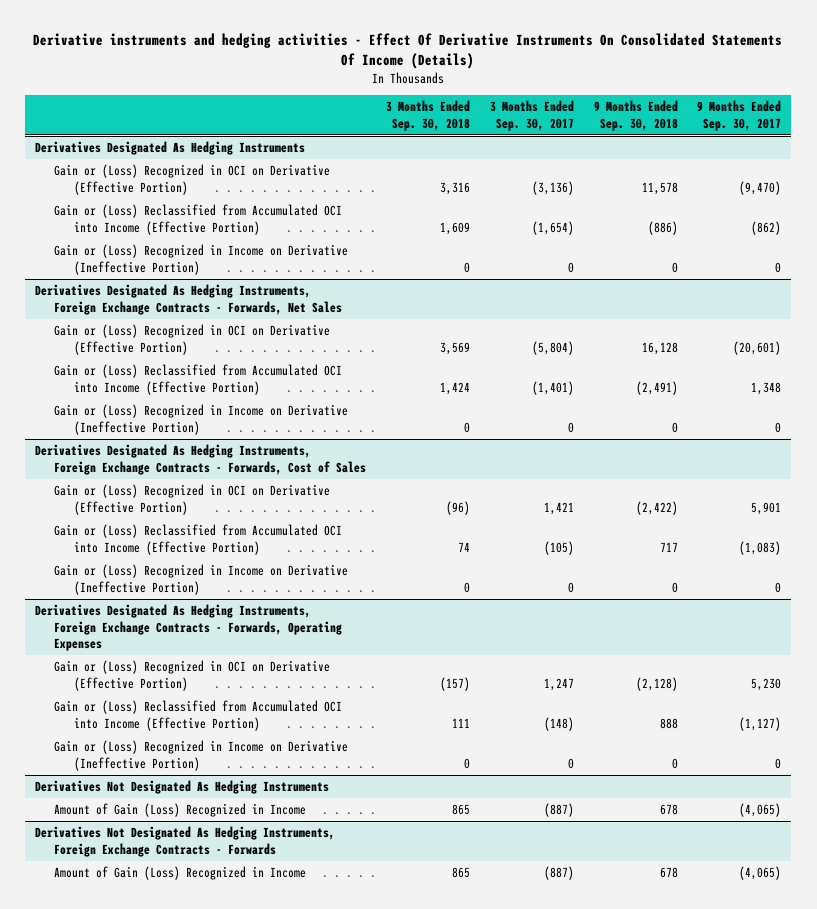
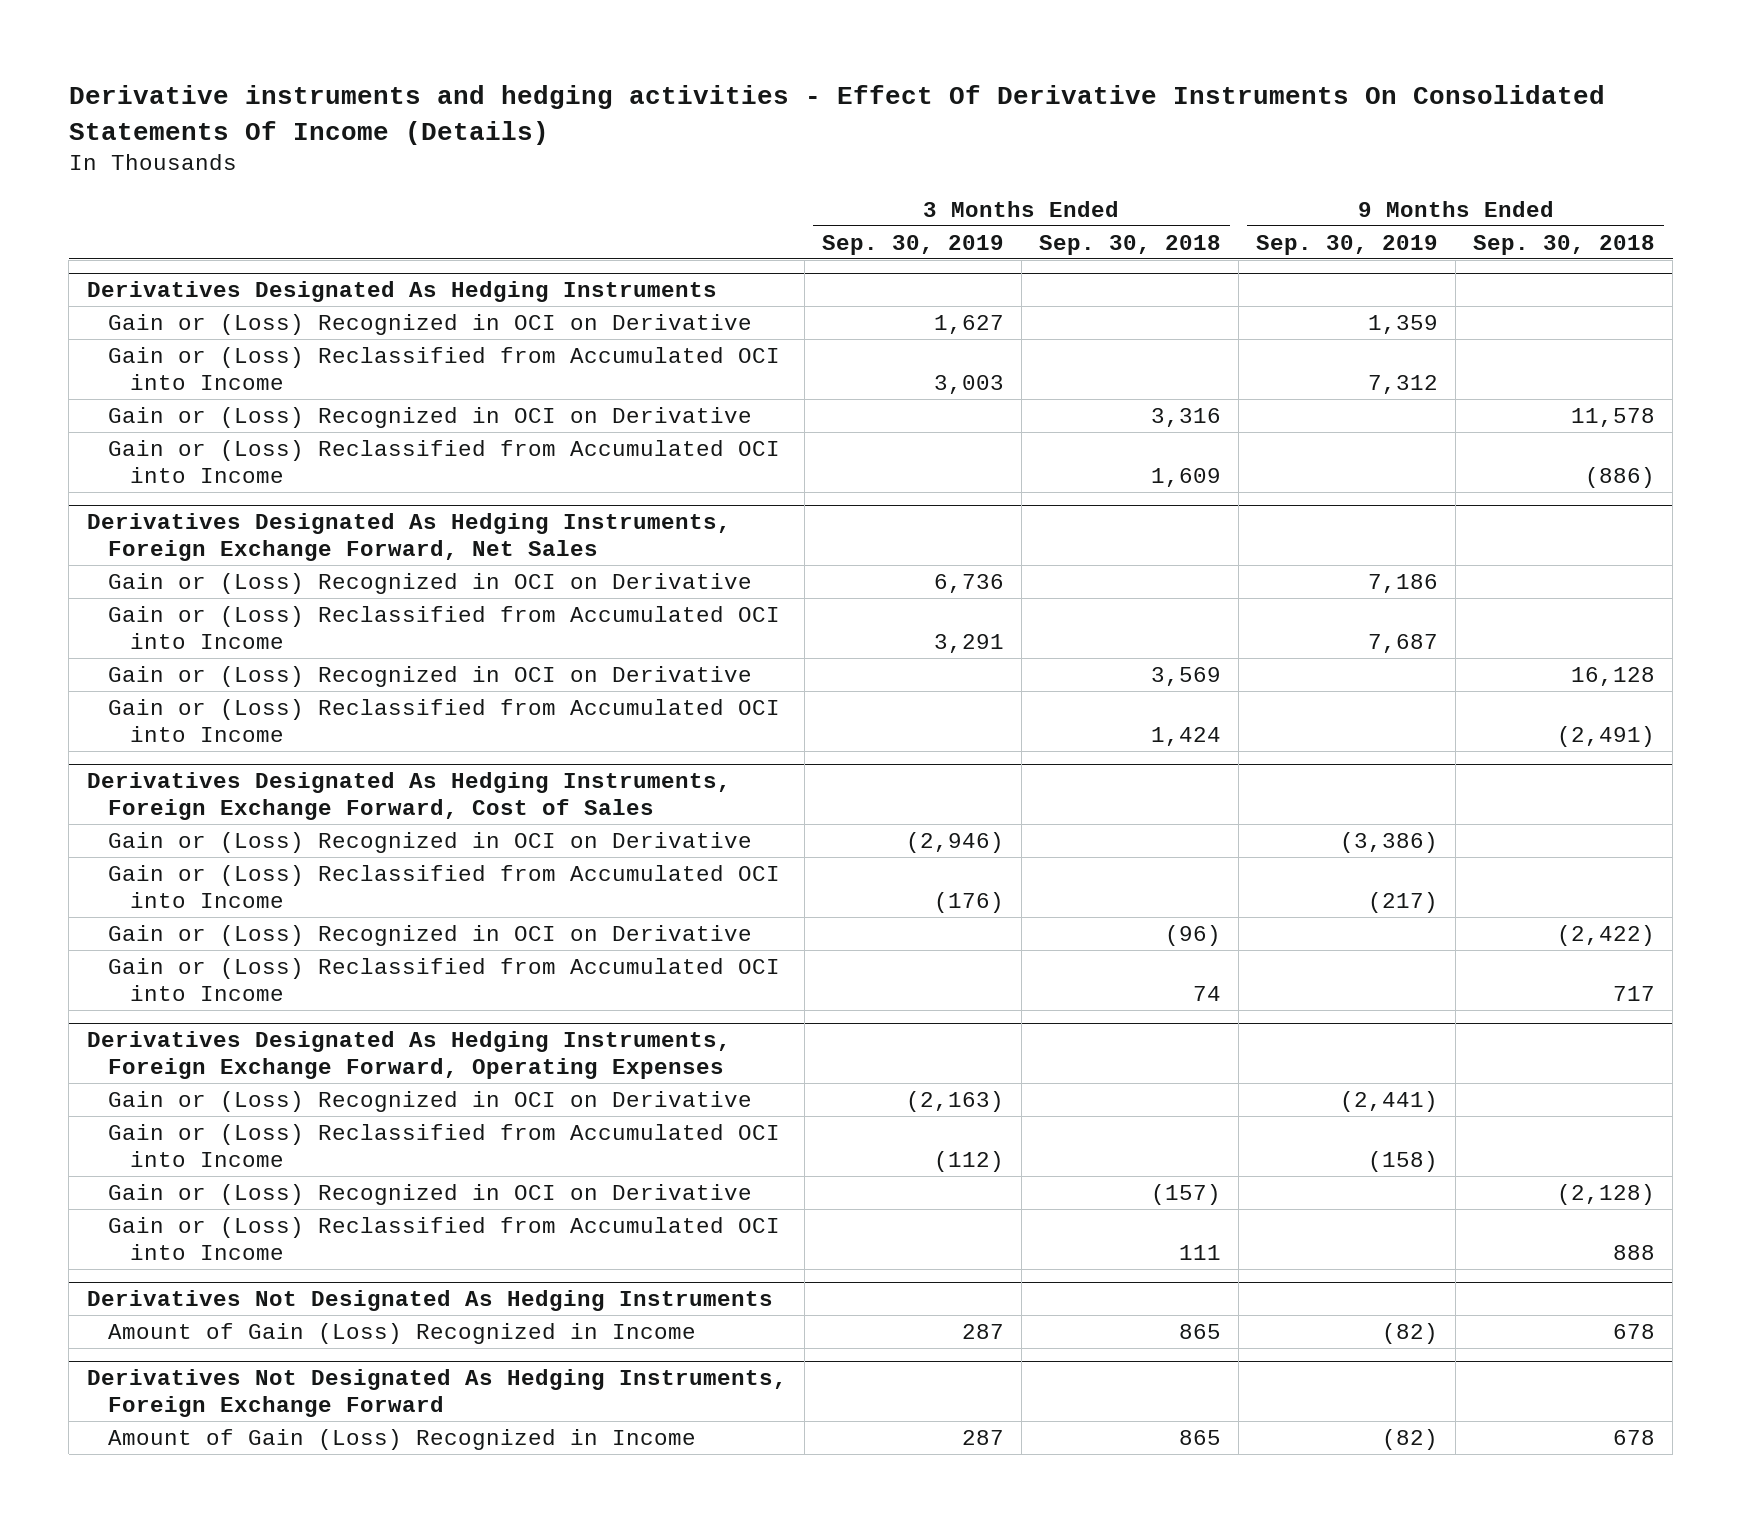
- | 3 Months Ended Sep. 30, 2018 | 3 Months Ended Sep. 30, 2017 | 9 Months Ended Sep. 30, 2018 | 9 Months Ended Sep. 30, 2017
+ | 3 Months Ended Sep. 30, 2019 | 3 Months Ended Sep. 30, 2018 | 9 Months Ended Sep. 30, 2019 | 9 Months Ended Sep. 30, 2018
@ Derivatives Designated As Hedging Instruments
- Gain or (Loss) Recognized in OCI on Derivative (Effective Portion) | 3,316 | (3,136) | 11,578 | (9,470)
- Gain or (Loss) Reclassified from Accumulated OCI into Income (Effective Portion) | 1,609 | (1,654) | (886) | (862)
- Gain or (Loss) Recognized in Income on Derivative (Ineffective Portion) | 0 | 0 | 0 | 0
- Derivatives Designated As Hedging Instruments, Foreign Exchange Contracts - Forwards, Net Sales
- Gain or (Loss) Recognized in OCI on Derivative (Effective Portion) | 3,569 | (5,804) | 16,128 | (20,601)
- Gain or (Loss) Reclassified from Accumulated OCI into Income (Effective Portion) | 1,424 | (1,401) | (2,491) | 1,348
- Gain or (Loss) Recognized in Income on Derivative (Ineffective Portion) | 0 | 0 | 0 | 0
- Derivatives Designated As Hedging Instruments, Foreign Exchange Contracts - Forwards, Cost of Sales
- Gain or (Loss) Recognized in OCI on Derivative (Effective Portion) | (96) | 1,421 | (2,422) | 5,901
- Gain or (Loss) Reclassified from Accumulated OCI into Income (Effective Portion) | 74 | (105) | 717 | (1,083)
- Gain or (Loss) Recognized in Income on Derivative (Ineffective Portion) | 0 | 0 | 0 | 0
- Derivatives Designated As Hedging Instruments, Foreign Exchange Contracts - Forwards, Operating Expenses
- Gain or (Loss) Recognized in OCI on Derivative (Effective Portion) | (157) | 1,247 | (2,128) | 5,230
- Gain or (Loss) Reclassified from Accumulated OCI into Income (Effective Portion) | 111 | (148) | 888 | (1,127)
- Gain or (Loss) Recognized in Income on Derivative (Ineffective Portion) | 0 | 0 | 0 | 0
@ Derivatives Designated As Hedging Instruments
+ Gain or (Loss) Recognized in OCI on Derivative | 1,627 | | 1,359 |
+ Gain or (Loss) Reclassified from Accumulated OCI into Income | 3,003 | | 7,312 |
+ Gain or (Loss) Recognized in OCI on Derivative | | 3,316 | | 11,578
+ Gain or (Loss) Reclassified from Accumulated OCI into Income | | 1,609 | | (886)
+ Derivatives Designated As Hedging Instruments, Foreign Exchange Forward, Net Sales
+ Gain or (Loss) Recognized in OCI on Derivative | 6,736 | | 7,186 |
+ Gain or (Loss) Reclassified from Accumulated OCI into Income | 3,291 | | 7,687 |
+ Gain or (Loss) Recognized in OCI on Derivative | | 3,569 | | 16,128
+ Gain or (Loss) Reclassified from Accumulated OCI into Income | | 1,424 | | (2,491)
+ Derivatives Designated As Hedging Instruments, Foreign Exchange Forward, Cost of Sales
+ Gain or (Loss) Recognized in OCI on Derivative | (2,946) | | (3,386) |
+ Gain or (Loss) Reclassified from Accumulated OCI into Income | (176) | | (217) |
+ Gain or (Loss) Recognized in OCI on Derivative | | (96) | | (2,422)
+ Gain or (Loss) Reclassified from Accumulated OCI into Income | | 74 | | 717
+ Derivatives Designated As Hedging Instruments, Foreign Exchange Forward, Operating Expenses
+ Gain or (Loss) Recognized in OCI on Derivative | (2,163) | | (2,441) |
+ Gain or (Loss) Reclassified from Accumulated OCI into Income | (112) | | (158) |
+ Gain or (Loss) Recognized in OCI on Derivative | | (157) | | (2,128)
+ Gain or (Loss) Reclassified from Accumulated OCI into Income | | 111 | | 888
- Derivatives Not Designated As Hedging Instruments, Foreign Exchange Contracts - Forwards
+ Derivatives Not Designated As Hedging Instruments, Foreign Exchange Forward

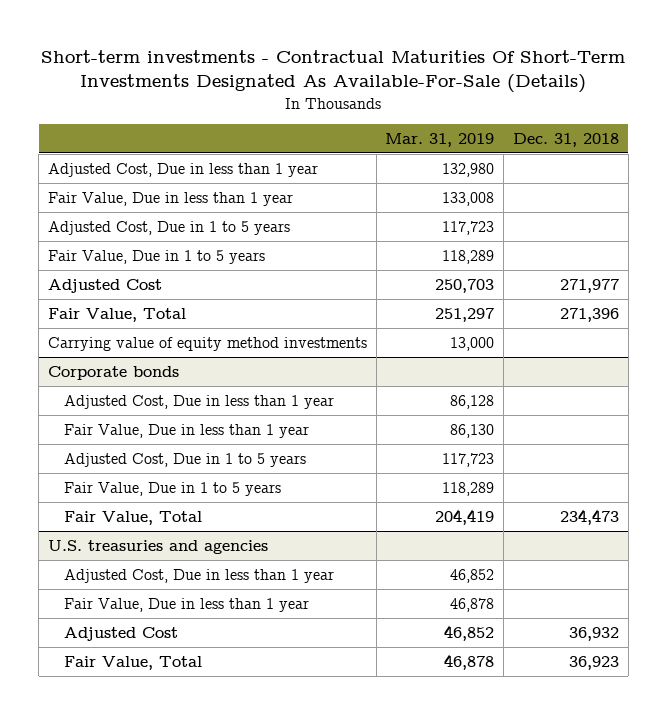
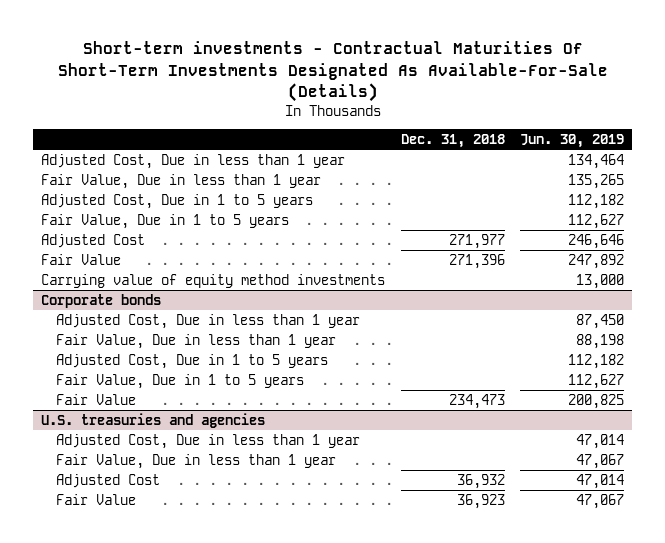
- | Mar. 31, 2019 | Dec. 31, 2018
+ | Dec. 31, 2018 | Jun. 30, 2019
- Fair Value, Total | 251,297 | 271,396
+ Fair Value | 271,396 | 247,892
@ Corporate bonds
- Fair Value, Total | 204,419 | 234,473
+ Fair Value | 234,473 | 200,825
@ U.S. treasuries and agencies
- Fair Value, Total | 46,878 | 36,923
+ Fair Value | 36,923 | 47,067

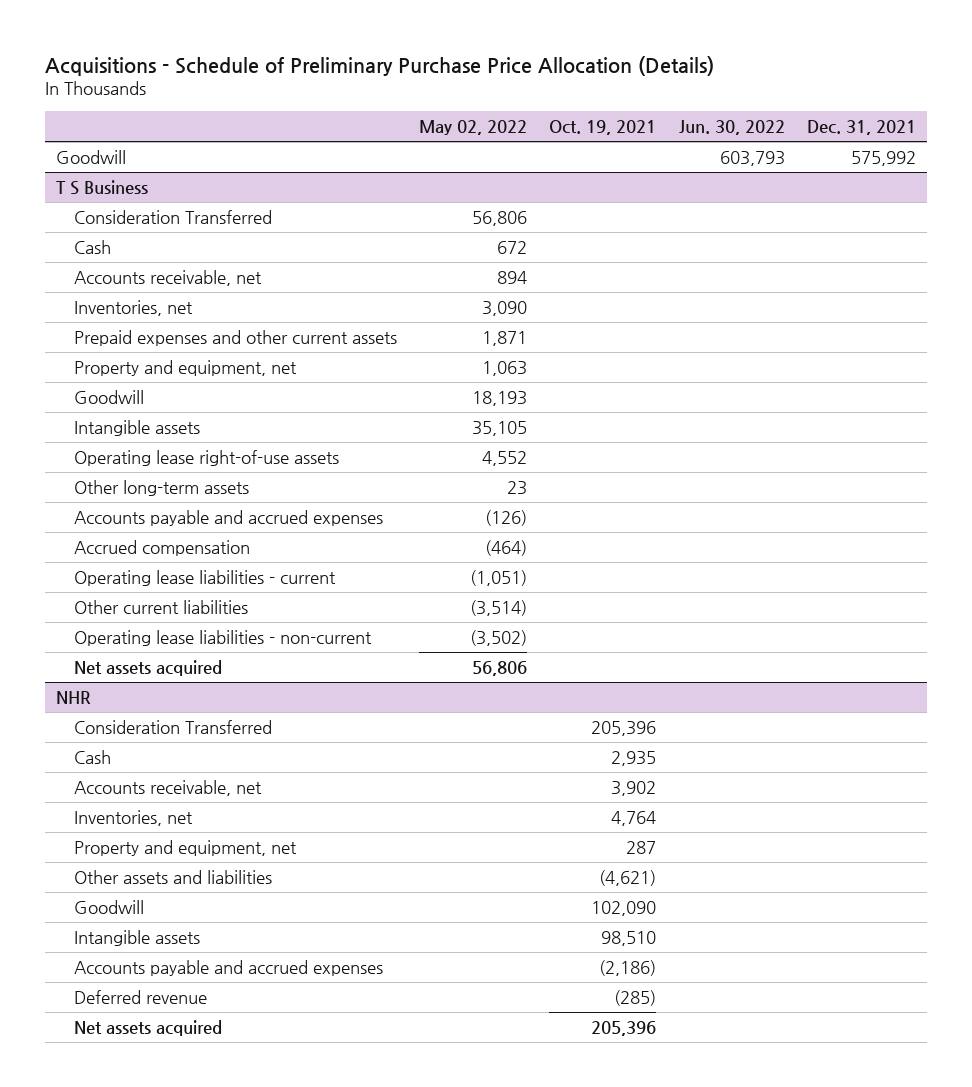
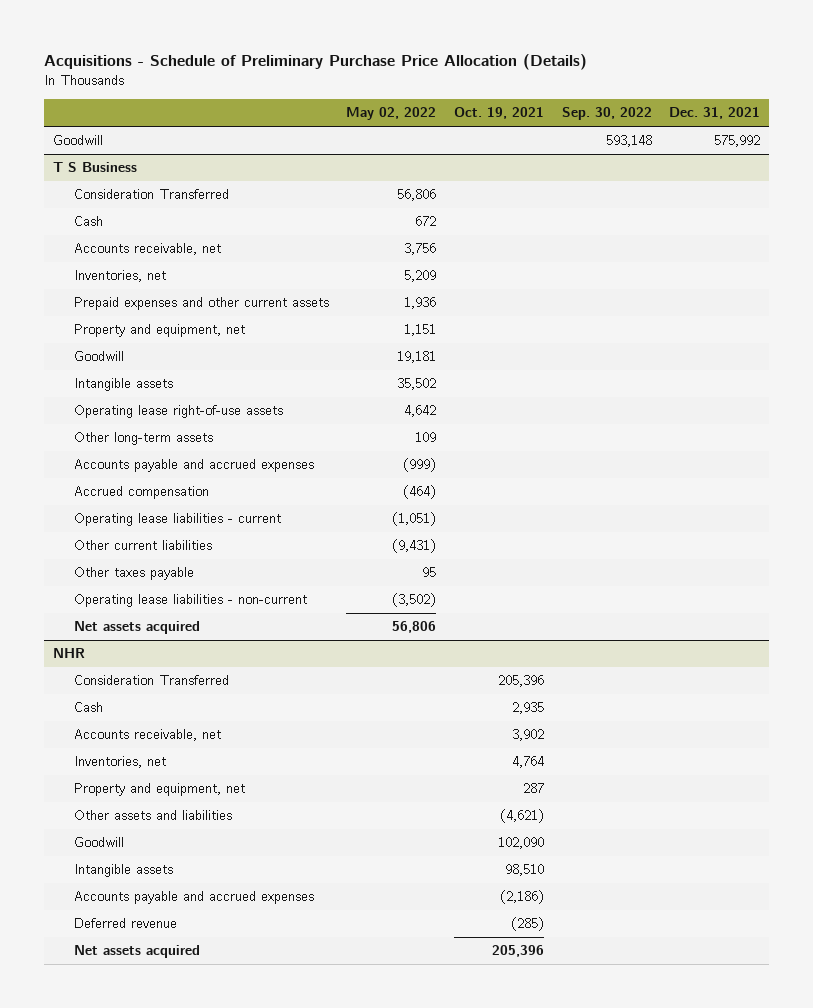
- | May 02, 2022 | Oct. 19, 2021 | Jun. 30, 2022 | Dec. 31, 2021
+ | May 02, 2022 | Oct. 19, 2021 | Sep. 30, 2022 | Dec. 31, 2021
@ T S Business
- Accounts receivable, net | 894 | | |
- Inventories, net | 3,090 | | |
- Prepaid expenses and other current assets | 1,871 | | |
- Property and equipment, net | 1,063 | | |
- Goodwill | 18,193 | | |
- Intangible assets | 35,105 | | |
- Operating lease right-of-use assets | 4,552 | | |
- Other long-term assets | 23 | | |
- Accounts payable and accrued expenses | (126) | | |
+ Accounts receivable, net | 3,756 | | |
+ Inventories, net | 5,209 | | |
+ Prepaid expenses and other current assets | 1,936 | | |
+ Property and equipment, net | 1,151 | | |
+ Goodwill | 19,181 | | |
+ Intangible assets | 35,502 | | |
+ Operating lease right-of-use assets | 4,642 | | |
+ Other long-term assets | 109 | | |
+ Accounts payable and accrued expenses | (999) | | |
- Other current liabilities | (3,514) | | |
+ Other current liabilities | (9,431) | | |
+ Other taxes payable | 95 | | |

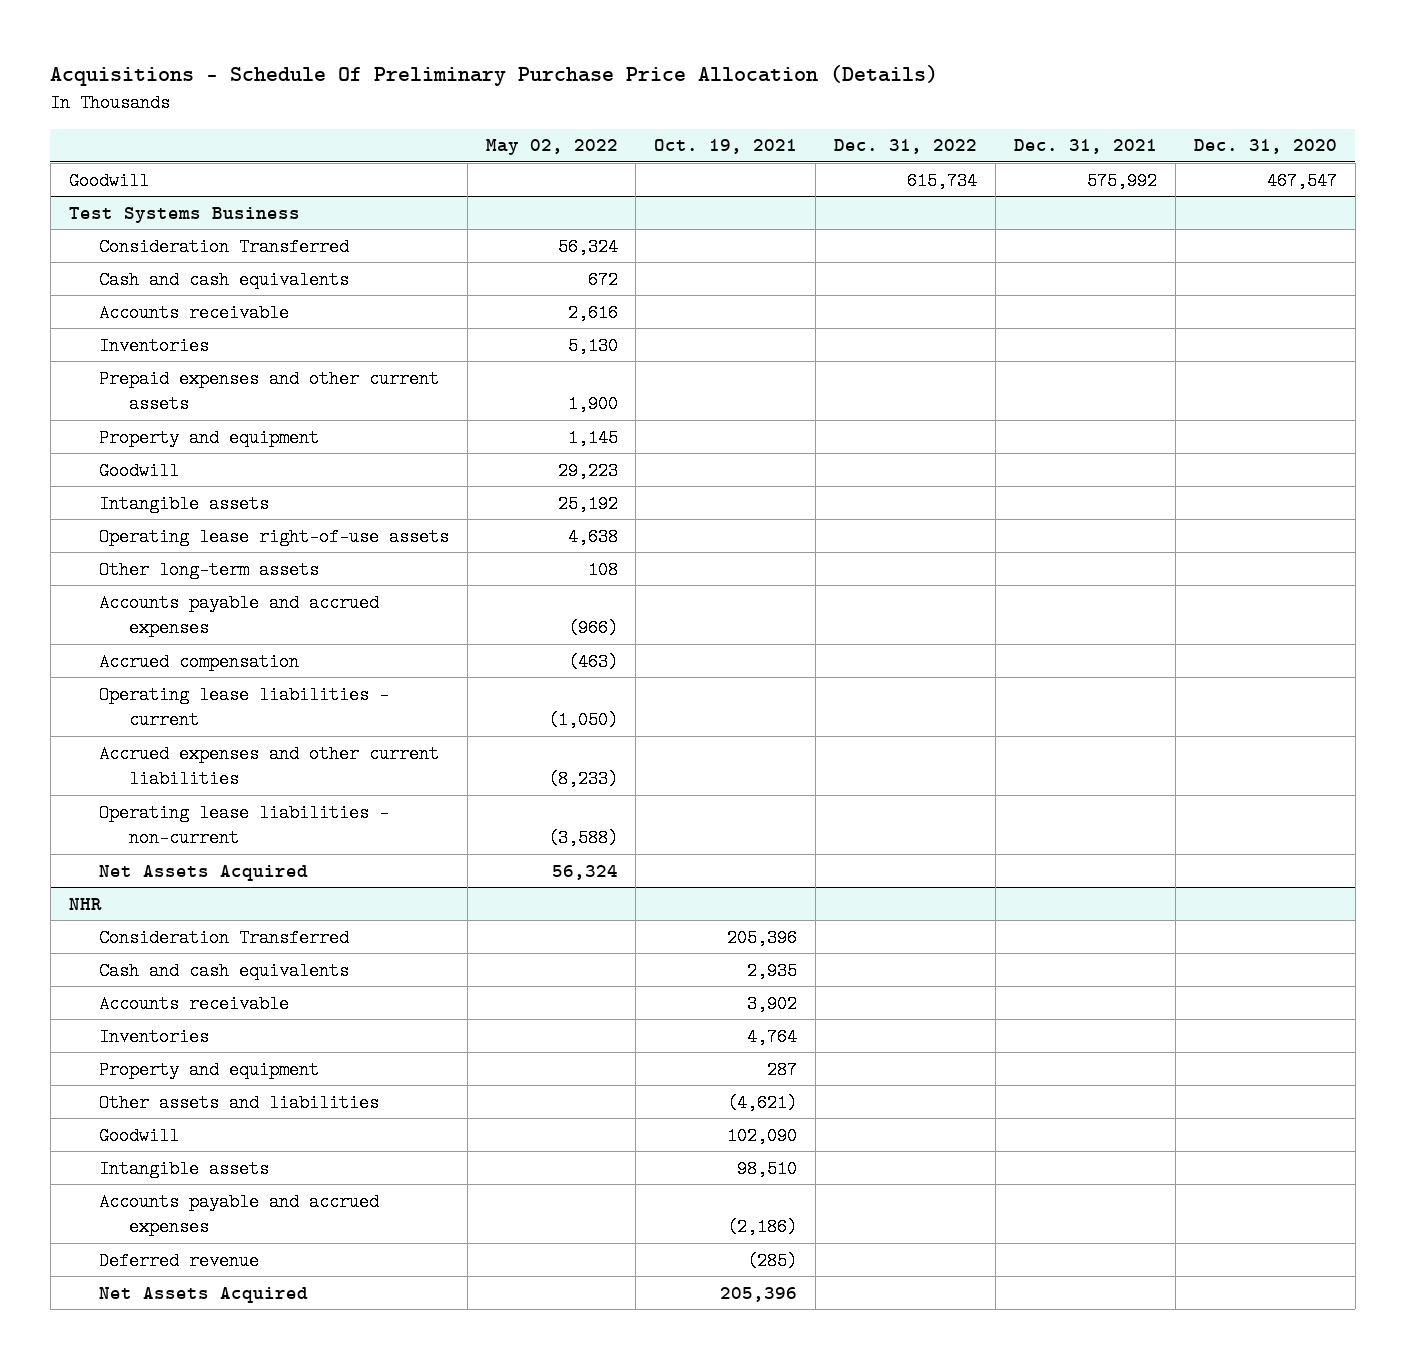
- Acquisitions - Schedule of Preliminary Purchase Price Allocation (Details)
+ Acquisitions - Schedule Of Preliminary Purchase Price Allocation (Details)
- | May 02, 2022 | Oct. 19, 2021 | Sep. 30, 2022 | Dec. 31, 2021
+ | May 02, 2022 | Oct. 19, 2021 | Dec. 31, 2022 | Dec. 31, 2021 | Dec. 31, 2020
- T S Business
- Consideration Transferred | 56,806 | | |
- Cash | 672 | | |
- Accounts receivable, net | 3,756 | | |
- Inventories, net | 5,209 | | |
- Prepaid expenses and other current assets | 1,936 | | |
- Property and equipment, net | 1,151 | | |
- Goodwill | 19,181 | | |
- Intangible assets | 35,502 | | |
- Operating lease right-of-use assets | 4,642 | | |
- Other long-term assets | 109 | | |
- Accounts payable and accrued expenses | (999) | | |
- Accrued compensation | (464) | | |
- Operating lease liabilities - current | (1,051) | | |
- Other current liabilities | (9,431) | | |
- Other taxes payable | 95 | | |
- Operating lease liabilities - non-current | (3,502) | | |
- Net assets acquired | 56,806 | | |
+ Test Systems Business
+ Consideration Transferred | 56,324 | | | |
+ Cash and cash equivalents | 672 | | | |
+ Accounts receivable | 2,616 | | | |
+ Inventories | 5,130 | | | |
+ Prepaid expenses and other current assets | 1,900 | | | |
+ Property and equipment | 1,145 | | | |
+ Goodwill | 29,223 | | | |
+ Intangible assets | 25,192 | | | |
+ Operating lease right-of-use assets | 4,638 | | | |
+ Other long-term assets | 108 | | | |
+ Accounts payable and accrued expenses | (966) | | | |
+ Accrued compensation | (463) | | | |
+ Operating lease liabilities - current | (1,050) | | | |
+ Accrued expenses and other current liabilities | (8,233) | | | |
+ Operating lease liabilities - non-current | (3,588) | | | |
+ Net Assets Acquired | 56,324 | | | |
@ NHR
- Cash | | 2,935 | |
- Accounts receivable, net | | 3,902 | |
- Inventories, net | | 4,764 | |
- Property and equipment, net | | 287 | |
+ Cash and cash equivalents | | 2,935 | | |
+ Accounts receivable | | 3,902 | | |
+ Inventories | | 4,764 | | |
+ Property and equipment | | 287 | | |
- Net assets acquired | | 205,396 | |
+ Net Assets Acquired | | 205,396 | | |

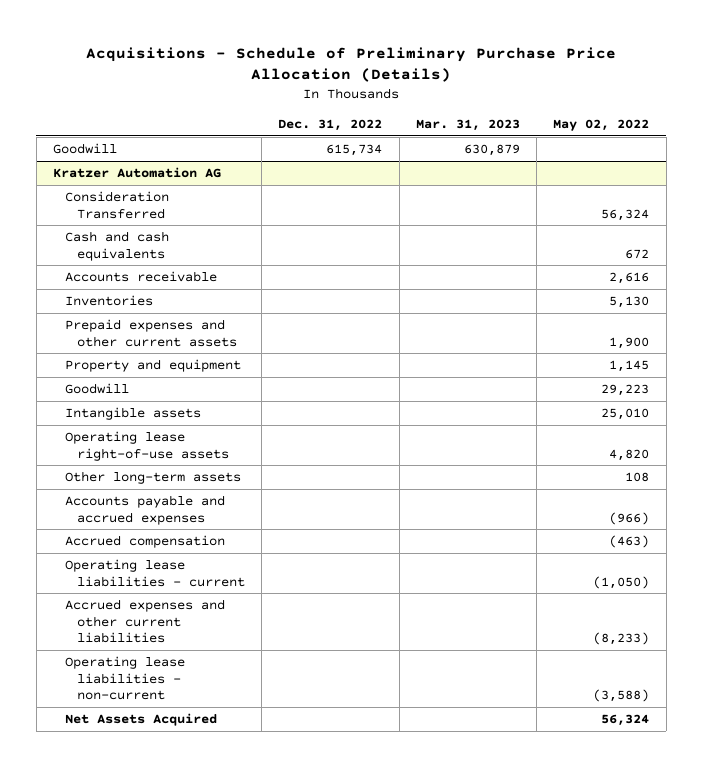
- Acquisitions - Schedule Of Preliminary Purchase Price Allocation (Details)
+ Acquisitions - Schedule of Preliminary Purchase Price Allocation (Details)
- | May 02, 2022 | Oct. 19, 2021 | Dec. 31, 2022 | Dec. 31, 2021 | Dec. 31, 2020
+ | Dec. 31, 2022 | Mar. 31, 2023 | May 02, 2022
- Test Systems Business
+ Kratzer Automation AG
- Intangible assets | 25,192 | | | |
- Operating lease right-of-use assets | 4,638 | | | |
+ Intangible assets | | | 25,010
+ Operating lease right-of-use assets | | | 4,820
- NHR
- Consideration Transferred | | 205,396 | | |
- Cash and cash equivalents | | 2,935 | | |
- Accounts receivable | | 3,902 | | |
- Inventories | | 4,764 | | |
- Property and equipment | | 287 | | |
- Other assets and liabilities | | (4,621) | | |
- Goodwill | | 102,090 | | |
- Intangible assets | | 98,510 | | |
- Accounts payable and accrued expenses | | (2,186) | | |
- Deferred revenue | | (285) | | |
- Net Assets Acquired | | 205,396 | | |

